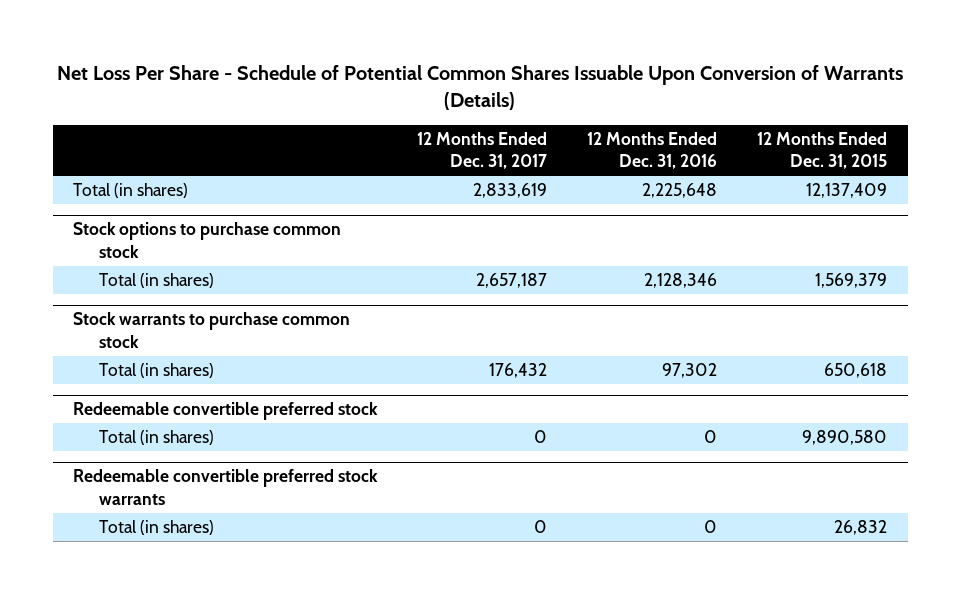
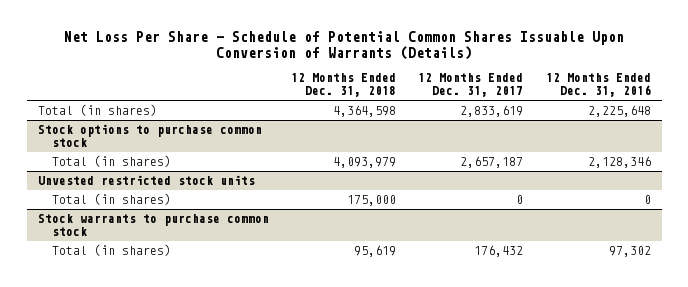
- | 12 Months Ended Dec. 31, 2017 | 12 Months Ended Dec. 31, 2016 | 12 Months Ended Dec. 31, 2015
+ | 12 Months Ended Dec. 31, 2018 | 12 Months Ended Dec. 31, 2017 | 12 Months Ended Dec. 31, 2016
+ Unvested restricted stock units
+ Total (in shares) | 175,000 | 0 | 0
- Redeemable convertible preferred stock
- Total (in shares) | 0 | 0 | 9,890,580
- Redeemable convertible preferred stock warrants
- Total (in shares) | 0 | 0 | 26,832

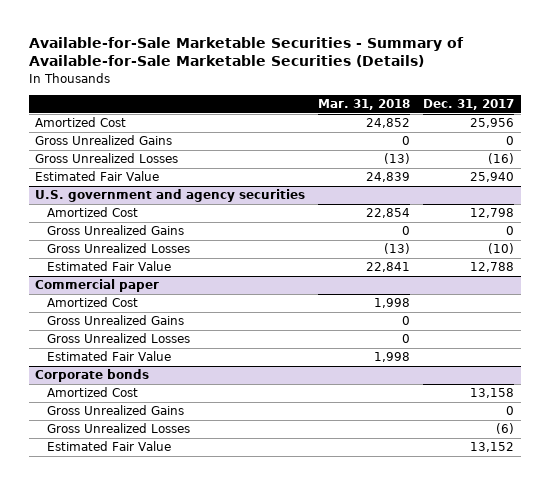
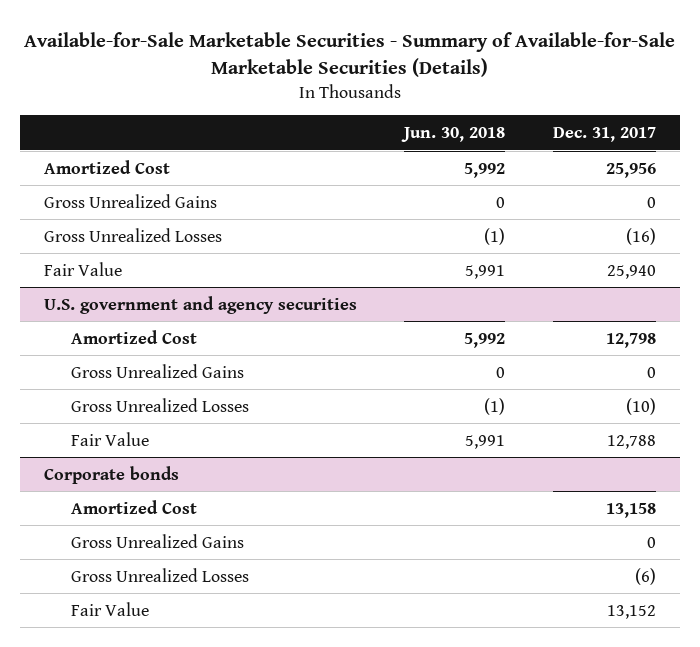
- | Mar. 31, 2018 | Dec. 31, 2017
+ | Jun. 30, 2018 | Dec. 31, 2017
- Estimated Fair Value | 24,839 | 25,940
+ Fair Value | 5,991 | 25,940
@ U.S. government and agency securities
- Estimated Fair Value | 22,841 | 12,788
- Commercial paper
- Amortized Cost | 1,998 |
- Gross Unrealized Gains | 0 |
- Gross Unrealized Losses | 0 |
- Estimated Fair Value | 1,998 |
@ U.S. government and agency securities
+ Fair Value | 5,991 | 12,788
@ Corporate bonds
- Estimated Fair Value | | 13,152
+ Fair Value | | 13,152

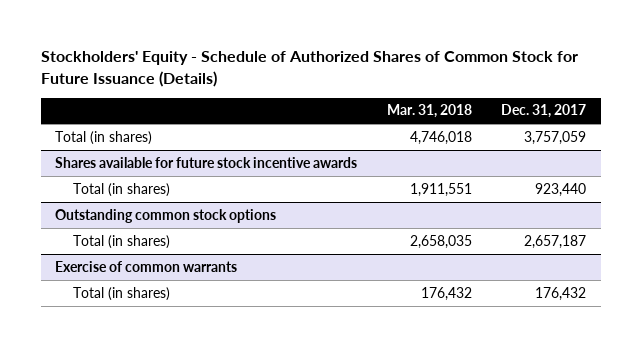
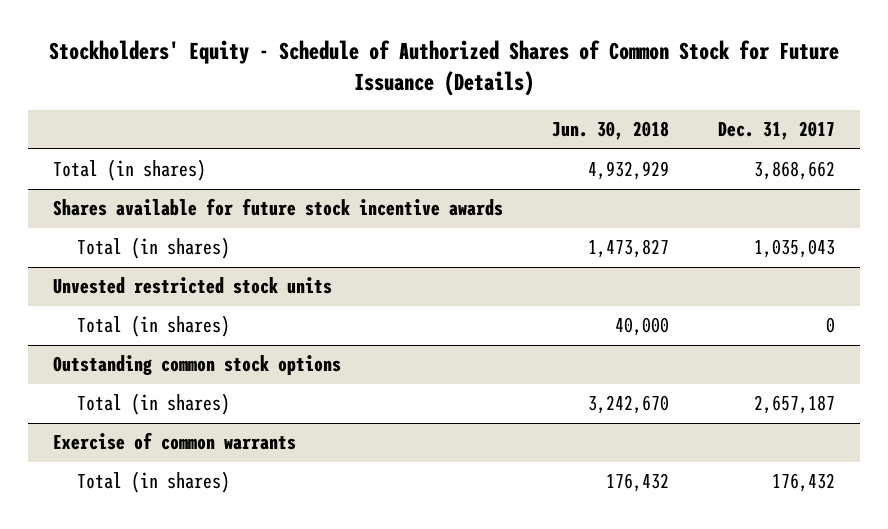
- | Mar. 31, 2018 | Dec. 31, 2017
+ | Jun. 30, 2018 | Dec. 31, 2017
- Total (in shares) | 4,746,018 | 3,757,059
+ Total (in shares) | 4,932,929 | 3,868,662
@ Shares available for future stock incentive awards
- Total (in shares) | 1,911,551 | 923,440
+ Total (in shares) | 1,473,827 | 1,035,043
+ Unvested restricted stock units
+ Total (in shares) | 40,000 | 0

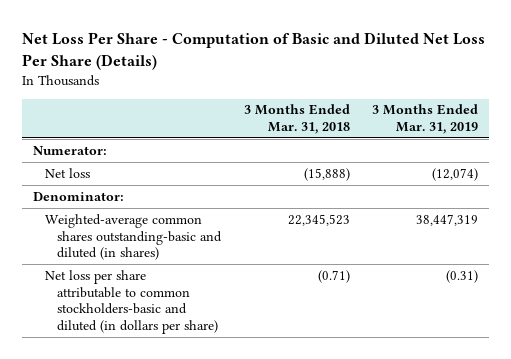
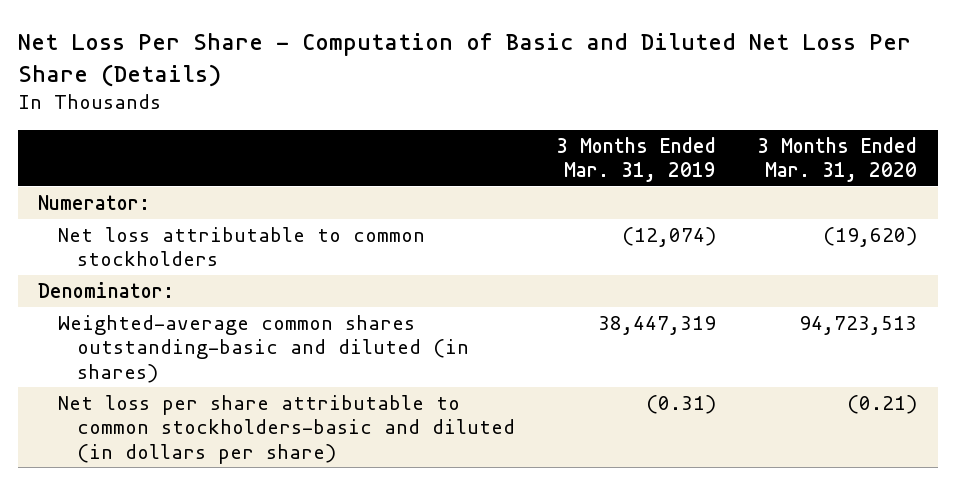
- | 3 Months Ended Mar. 31, 2018 | 3 Months Ended Mar. 31, 2019
+ | 3 Months Ended Mar. 31, 2019 | 3 Months Ended Mar. 31, 2020
- Net loss | (15,888) | (12,074)
+ Net loss attributable to common stockholders | (12,074) | (19,620)

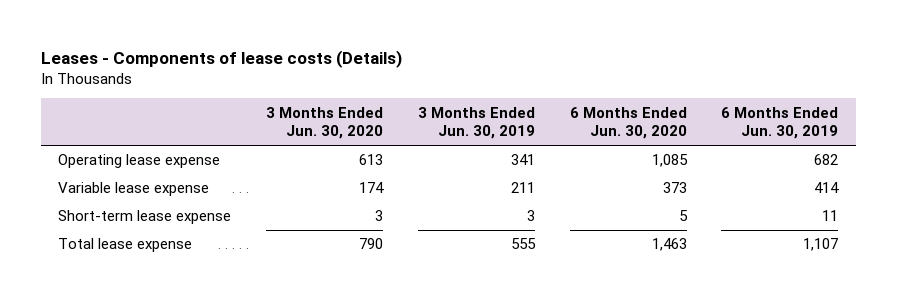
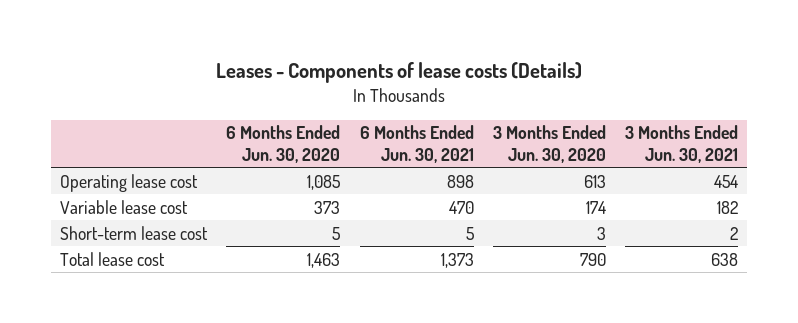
- | 3 Months Ended Jun. 30, 2020 | 3 Months Ended Jun. 30, 2019 | 6 Months Ended Jun. 30, 2020 | 6 Months Ended Jun. 30, 2019
+ | 6 Months Ended Jun. 30, 2020 | 6 Months Ended Jun. 30, 2021 | 3 Months Ended Jun. 30, 2020 | 3 Months Ended Jun. 30, 2021
- Operating lease expense | 613 | 341 | 1,085 | 682
- Variable lease expense | 174 | 211 | 373 | 414
- Short-term lease expense | 3 | 3 | 5 | 11
- Total lease expense | 790 | 555 | 1,463 | 1,107
+ Operating lease cost | 1,085 | 898 | 613 | 454
+ Variable lease cost | 373 | 470 | 174 | 182
+ Short-term lease cost | 5 | 5 | 3 | 2
+ Total lease cost | 1,463 | 1,373 | 790 | 638

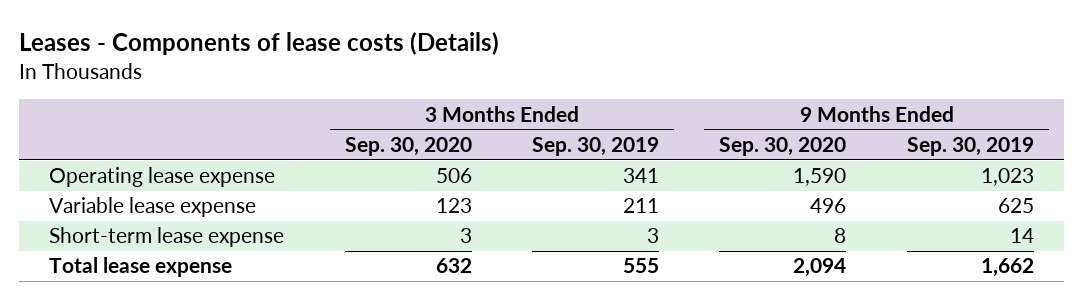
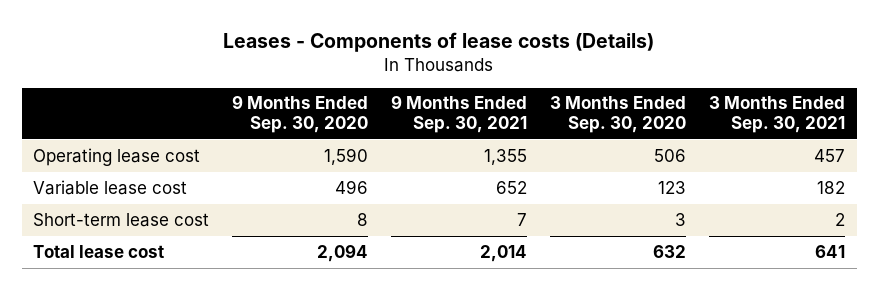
- | 3 Months Ended Sep. 30, 2020 | 3 Months Ended Sep. 30, 2019 | 9 Months Ended Sep. 30, 2020 | 9 Months Ended Sep. 30, 2019
+ | 9 Months Ended Sep. 30, 2020 | 9 Months Ended Sep. 30, 2021 | 3 Months Ended Sep. 30, 2020 | 3 Months Ended Sep. 30, 2021
- Operating lease expense | 506 | 341 | 1,590 | 1,023
- Variable lease expense | 123 | 211 | 496 | 625
- Short-term lease expense | 3 | 3 | 8 | 14
- Total lease expense | 632 | 555 | 2,094 | 1,662
+ Operating lease cost | 1,590 | 1,355 | 506 | 457
+ Variable lease cost | 496 | 652 | 123 | 182
+ Short-term lease cost | 8 | 7 | 3 | 2
+ Total lease cost | 2,094 | 2,014 | 632 | 641

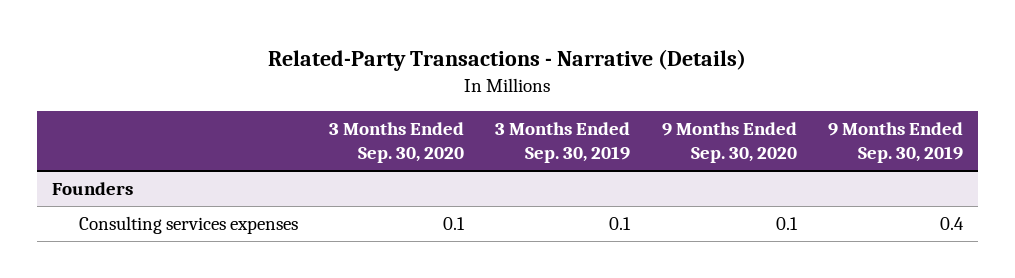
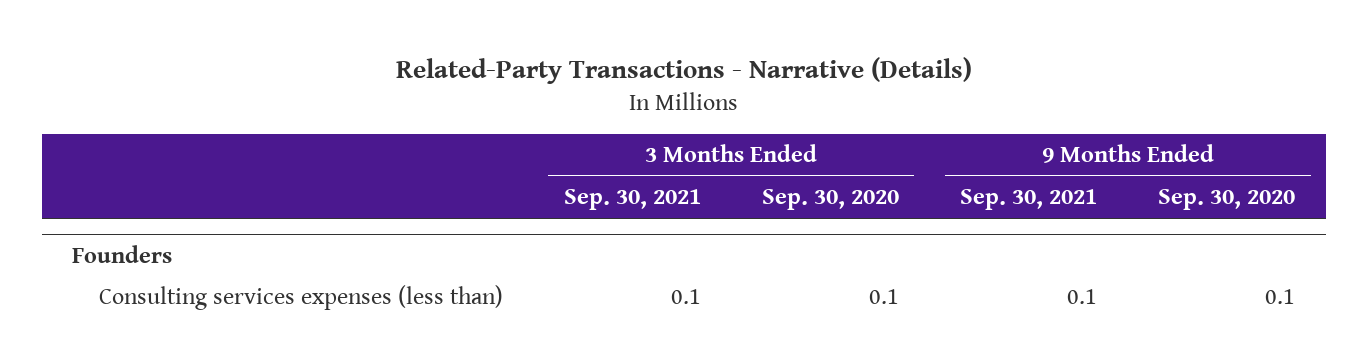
- | 3 Months Ended Sep. 30, 2020 | 3 Months Ended Sep. 30, 2019 | 9 Months Ended Sep. 30, 2020 | 9 Months Ended Sep. 30, 2019
+ | 3 Months Ended Sep. 30, 2021 | 3 Months Ended Sep. 30, 2020 | 9 Months Ended Sep. 30, 2021 | 9 Months Ended Sep. 30, 2020
@ Founders
- Consulting services expenses | 0.1 | 0.1 | 0.1 | 0.4
+ Consulting services expenses (less than) | 0.1 | 0.1 | 0.1 | 0.1

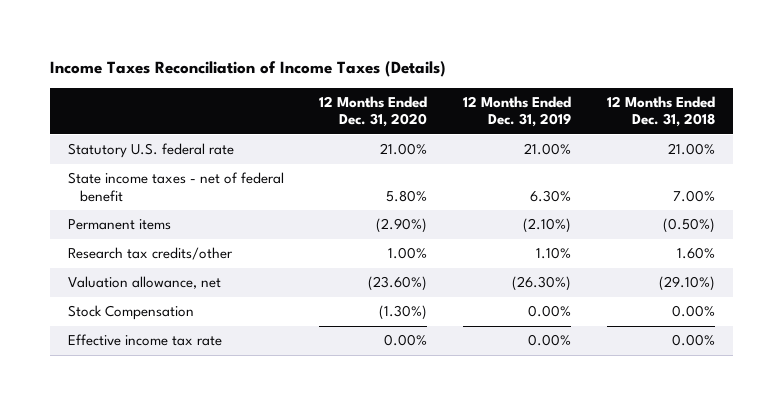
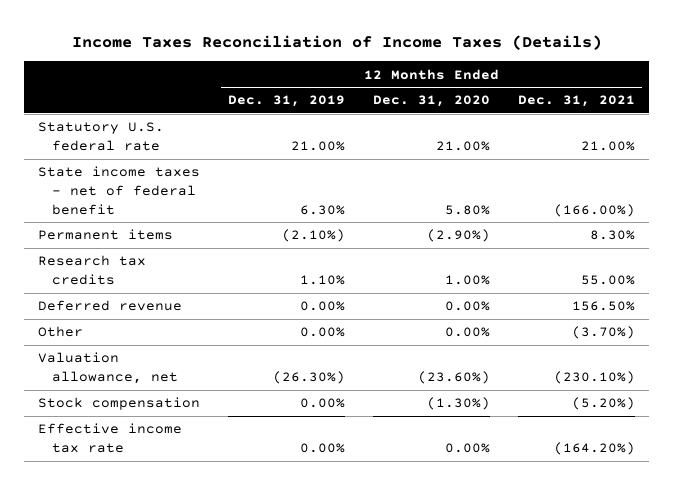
- | 12 Months Ended Dec. 31, 2020 | 12 Months Ended Dec. 31, 2019 | 12 Months Ended Dec. 31, 2018
+ | 12 Months Ended Dec. 31, 2019 | 12 Months Ended Dec. 31, 2020 | 12 Months Ended Dec. 31, 2021
- Research tax credits/other | 1.00% | 1.10% | 1.60%
+ Research tax credits | 1.10% | 1.00% | 55.00%
+ Deferred revenue | 0.00% | 0.00% | 156.50%
+ Other | 0.00% | 0.00% | (3.70%)
- Stock Compensation | (1.30%) | 0.00% | 0.00%
+ Stock compensation | 0.00% | (1.30%) | (5.20%)

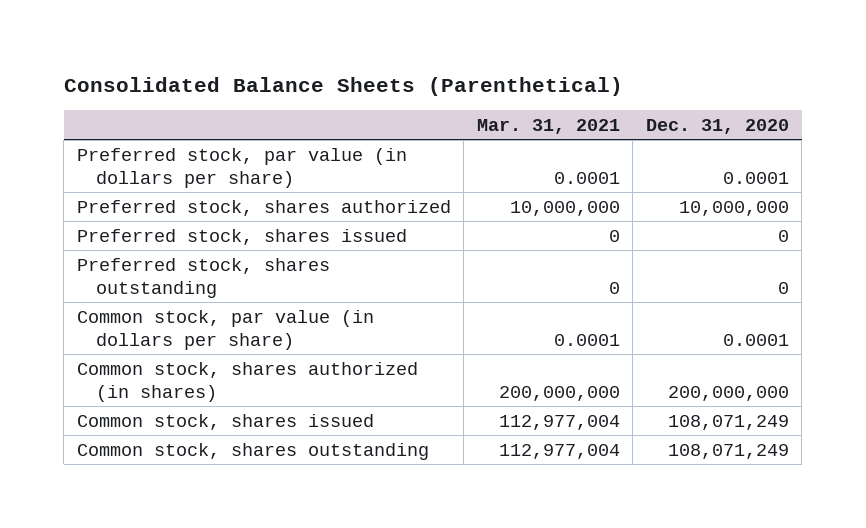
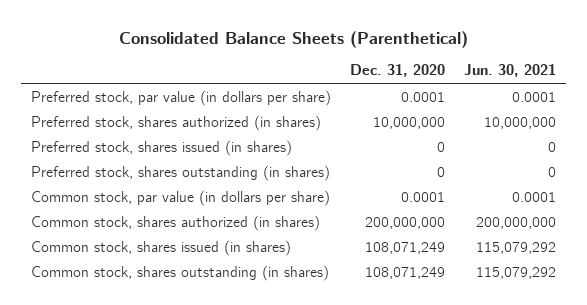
- | Mar. 31, 2021 | Dec. 31, 2020
+ | Dec. 31, 2020 | Jun. 30, 2021
- Preferred stock, shares authorized | 10,000,000 | 10,000,000
- Preferred stock, shares issued | 0 | 0
- Preferred stock, shares outstanding | 0 | 0
+ Preferred stock, shares authorized (in shares) | 10,000,000 | 10,000,000
+ Preferred stock, shares issued (in shares) | 0 | 0
+ Preferred stock, shares outstanding (in shares) | 0 | 0
- Common stock, shares issued | 112,977,004 | 108,071,249
- Common stock, shares outstanding | 112,977,004 | 108,071,249
+ Common stock, shares issued (in shares) | 108,071,249 | 115,079,292
+ Common stock, shares outstanding (in shares) | 108,071,249 | 115,079,292

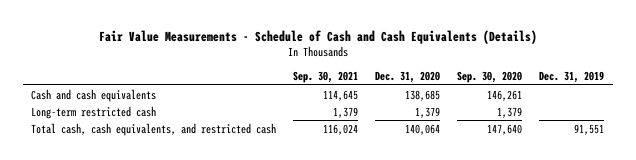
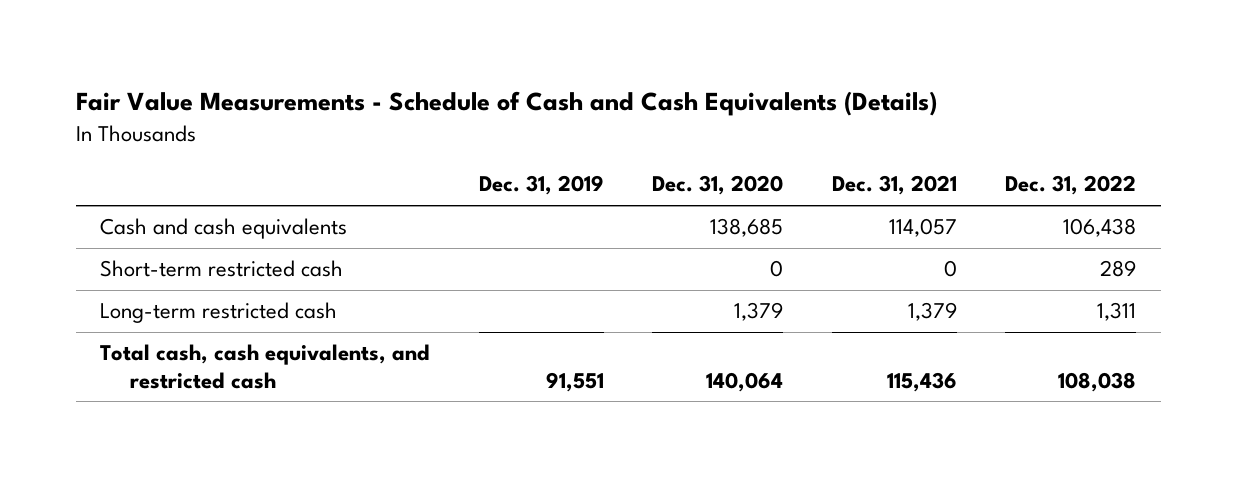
- | Sep. 30, 2021 | Dec. 31, 2020 | Sep. 30, 2020 | Dec. 31, 2019
+ | Dec. 31, 2019 | Dec. 31, 2020 | Dec. 31, 2021 | Dec. 31, 2022
+ Short-term restricted cash | | 0 | 0 | 289

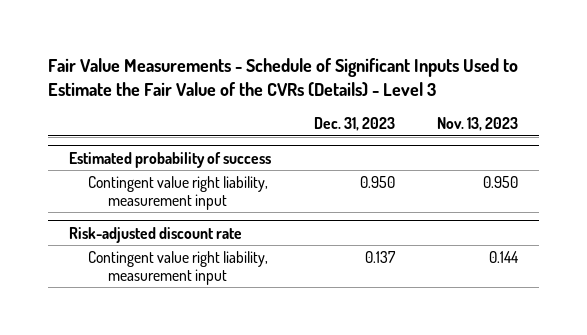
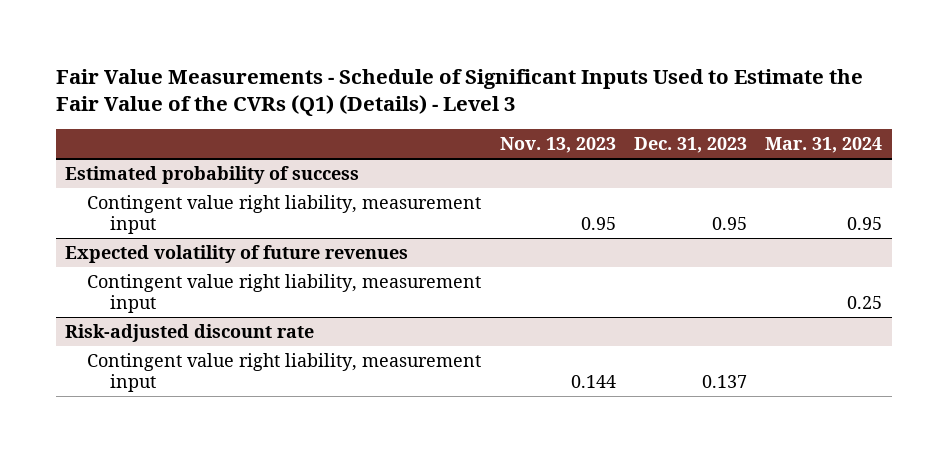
- Fair Value Measurements - Schedule of Significant Inputs Used to Estimate the Fair Value of the CVRs (Details) - Level 3
+ Fair Value Measurements - Schedule of Significant Inputs Used to Estimate the Fair Value of the CVRs (Q1) (Details) - Level 3
- | Dec. 31, 2023 | Nov. 13, 2023
+ | Nov. 13, 2023 | Dec. 31, 2023 | Mar. 31, 2024
@ Estimated probability of success
- Contingent value right liability, measurement input | 0.950 | 0.950
+ Contingent value right liability, measurement input | 0.95 | 0.95 | 0.95
+ Expected volatility of future revenues
+ Contingent value right liability, measurement input | | | 0.25

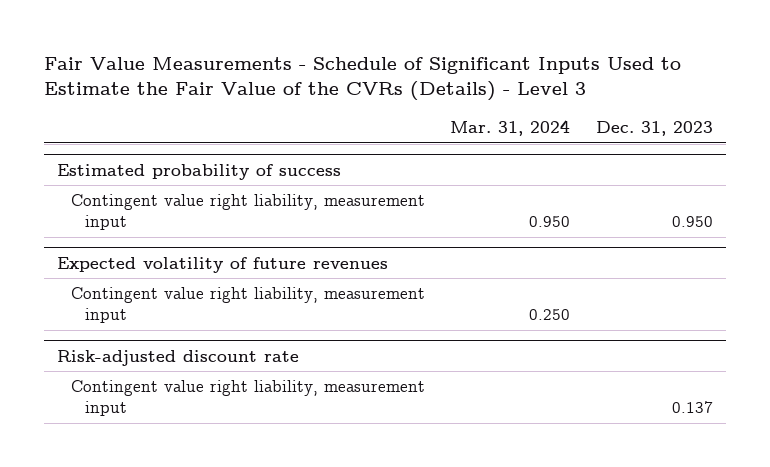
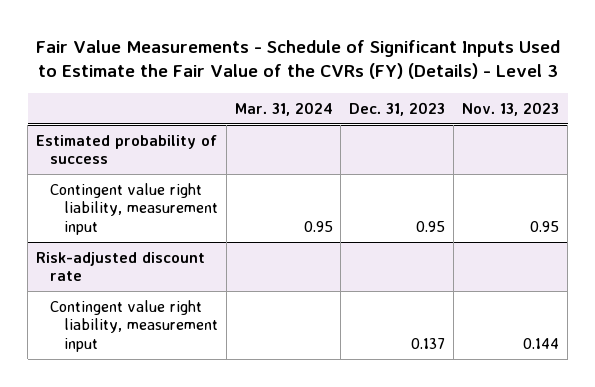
- Fair Value Measurements - Schedule of Significant Inputs Used to Estimate the Fair Value of the CVRs (Details) - Level 3
+ Fair Value Measurements - Schedule of Significant Inputs Used to Estimate the Fair Value of the CVRs (FY) (Details) - Level 3
- | Mar. 31, 2024 | Dec. 31, 2023
+ | Mar. 31, 2024 | Dec. 31, 2023 | Nov. 13, 2023
@ Estimated probability of success
- Contingent value right liability, measurement input | 0.950 | 0.950
- Expected volatility of future revenues
- Contingent value right liability, measurement input | 0.250 |
@ Estimated probability of success
+ Contingent value right liability, measurement input | 0.95 | 0.95 | 0.95

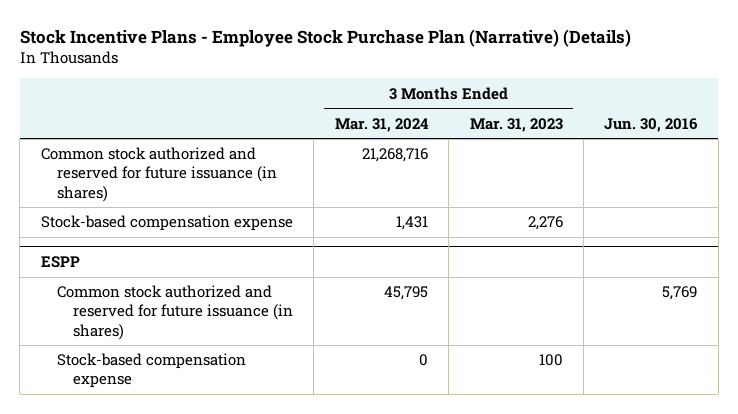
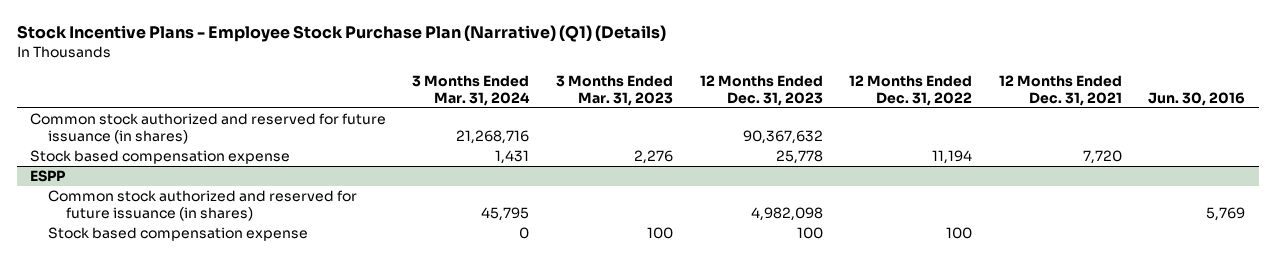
- Stock Incentive Plans - Employee Stock Purchase Plan (Narrative) (Details)
+ Stock Incentive Plans - Employee Stock Purchase Plan (Narrative) (Q1) (Details)
- | 3 Months Ended Mar. 31, 2024 | 3 Months Ended Mar. 31, 2023 | Jun. 30, 2016
+ | 3 Months Ended Mar. 31, 2024 | 3 Months Ended Mar. 31, 2023 | 12 Months Ended Dec. 31, 2023 | 12 Months Ended Dec. 31, 2022 | 12 Months Ended Dec. 31, 2021 | Jun. 30, 2016
- Stock-based compensation expense | 1,431 | 2,276 |
+ Stock based compensation expense | 1,431 | 2,276 | 25,778 | 11,194 | 7,720 |
@ ESPP
- Stock-based compensation expense | 0 | 100 |
+ Stock based compensation expense | 0 | 100 | 100 | 100 | |

